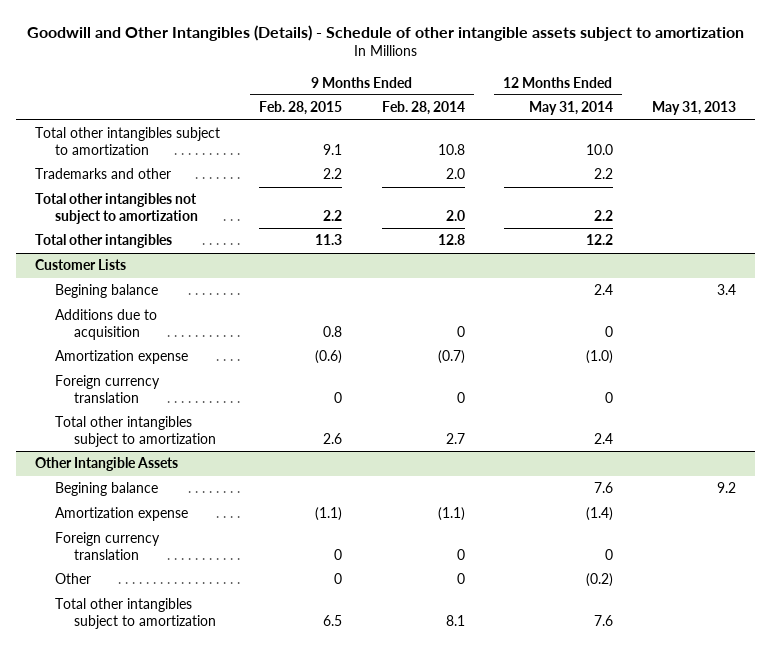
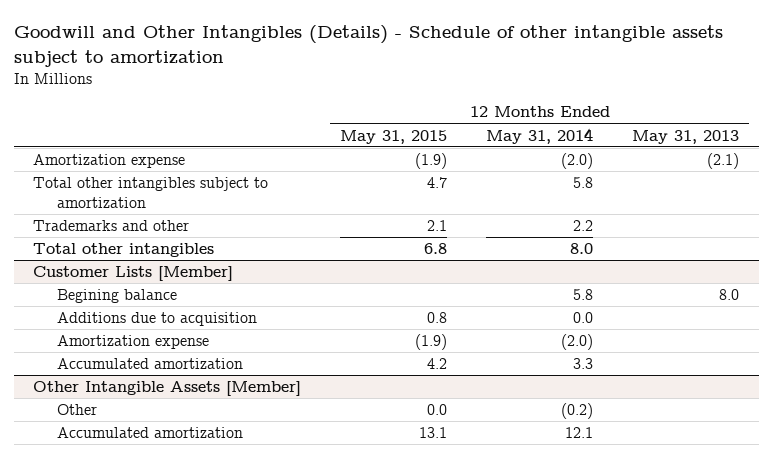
- | 9 Months Ended Feb. 28, 2015 | 9 Months Ended Feb. 28, 2014 | 12 Months Ended May 31, 2014 | May 31, 2013
+ | 12 Months Ended May 31, 2015 | 12 Months Ended May 31, 2014 | 12 Months Ended May 31, 2013
- Total other intangibles subject to amortization | 9.1 | 10.8 | 10.0 |
+ Amortization expense | (1.9) | (2.0) | (2.1)
+ Total other intangibles subject to amortization | 4.7 | 5.8 |
- Total other intangibles not subject to amortization | 2.2 | 2.0 | 2.2 |
- Total other intangibles | 11.3 | 12.8 | 12.2 |
- Customer Lists
- Begining balance | | | 2.4 | 3.4
- Additions due to acquisition | 0.8 | 0 | 0 |
- Amortization expense | (0.6) | (0.7) | (1.0) |
- Foreign currency translation | 0 | 0 | 0 |
- Total other intangibles subject to amortization | 2.6 | 2.7 | 2.4 |
- Other Intangible Assets
- Begining balance | | | 7.6 | 9.2
- Amortization expense | (1.1) | (1.1) | (1.4) |
- Foreign currency translation | 0 | 0 | 0 |
+ Total other intangibles | 6.8 | 8.0 |
+ Customer Lists [Member]
+ Begining balance | | 5.8 | 8.0
+ Additions due to acquisition | 0.8 | 0.0 |
+ Amortization expense | (1.9) | (2.0) |
+ Accumulated amortization | 4.2 | 3.3 |
+ Other Intangible Assets [Member]
- Total other intangibles subject to amortization | 6.5 | 8.1 | 7.6 |
+ Accumulated amortization | 13.1 | 12.1 |

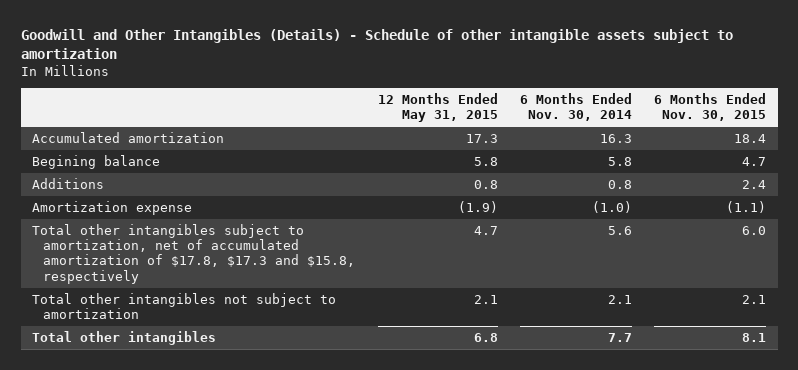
- | 12 Months Ended May 31, 2015 | 12 Months Ended May 31, 2014 | 12 Months Ended May 31, 2013
+ | 12 Months Ended May 31, 2015 | 6 Months Ended Nov. 30, 2014 | 6 Months Ended Nov. 30, 2015
+ Accumulated amortization | 17.3 | 16.3 | 18.4
+ Begining balance | 5.8 | 5.8 | 4.7
+ Additions | 0.8 | 0.8 | 2.4
- Total other intangibles subject to amortization | 4.7 | 5.8 |
- Trademarks and other | 2.1 | 2.2 |
+ Total other intangibles subject to amortization, net of accumulated amortization of $17.8, $17.3 and $15.8, respectively | 4.7 | 5.6 | 6.0
+ Total other intangibles not subject to amortization | 2.1 | 2.1 | 2.1
- Customer Lists [Member]
- Begining balance | | 5.8 | 8.0
- Additions due to acquisition | 0.8 | 0.0 |
- Amortization expense | (1.9) | (2.0) |
- Accumulated amortization | 4.2 | 3.3 |
- Other Intangible Assets [Member]
- Other | 0.0 | (0.2) |
- Accumulated amortization | 13.1 | 12.1 |

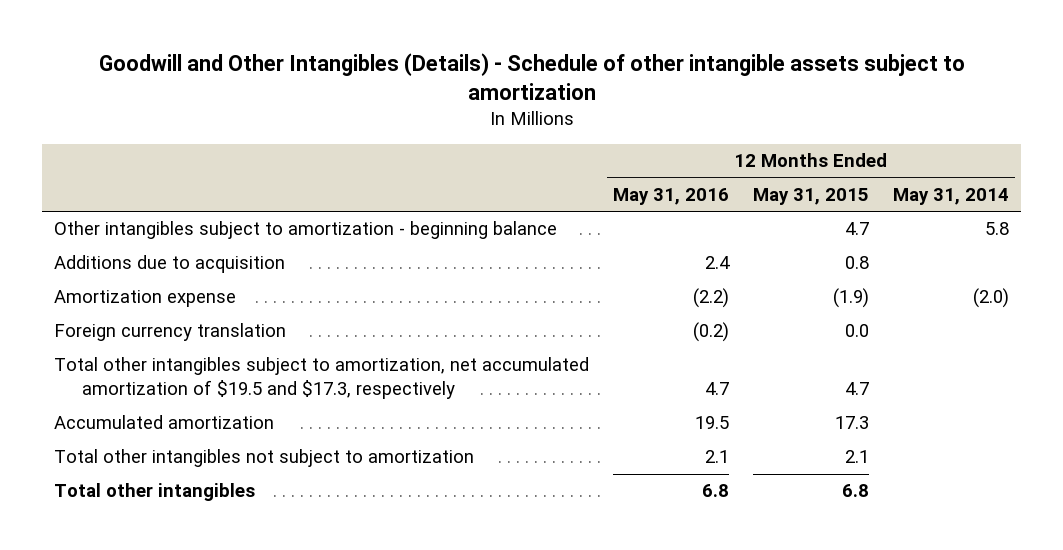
- | 12 Months Ended May 31, 2015 | 6 Months Ended Nov. 30, 2014 | 6 Months Ended Nov. 30, 2015
+ | 12 Months Ended May 31, 2016 | 12 Months Ended May 31, 2015 | 12 Months Ended May 31, 2014
- Begining balance | 5.8 | 5.8 | 4.7
- Additions | 0.8 | 0.8 | 2.4
+ Other intangibles subject to amortization - beginning balance | | 4.7 | 5.8
+ Additions due to acquisition | 2.4 | 0.8 |
- Total other intangibles subject to amortization, net of accumulated amortization of $17.8, $17.3 and $15.8, respectively | 4.7 | 5.6 | 6.0
+ Foreign currency translation | (0.2) | 0.0 |
+ Total other intangibles subject to amortization, net accumulated amortization of $19.5 and $17.3, respectively | 4.7 | 4.7 |
moved down: Accumulated amortization | 19.5 | 17.3 |

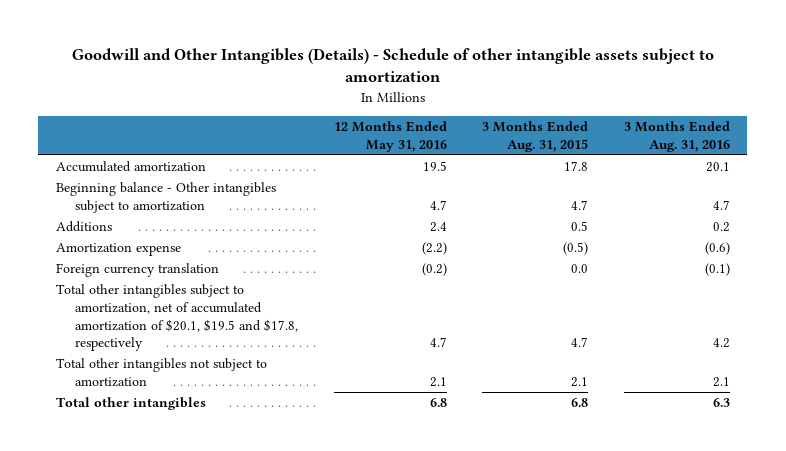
- | 12 Months Ended May 31, 2016 | 12 Months Ended May 31, 2015 | 12 Months Ended May 31, 2014
+ | 12 Months Ended May 31, 2016 | 3 Months Ended Aug. 31, 2015 | 3 Months Ended Aug. 31, 2016
- Other intangibles subject to amortization - beginning balance | | 4.7 | 5.8
- Additions due to acquisition | 2.4 | 0.8 |
moved up: Accumulated amortization | 19.5 | 17.8 | 20.1
+ Beginning balance - Other intangibles subject to amortization | 4.7 | 4.7 | 4.7
+ Additions | 2.4 | 0.5 | 0.2
- Total other intangibles subject to amortization, net accumulated amortization of $19.5 and $17.3, respectively | 4.7 | 4.7 |
+ Total other intangibles subject to amortization, net of accumulated amortization of $20.1, $19.5 and $17.8, respectively | 4.7 | 4.7 | 4.2

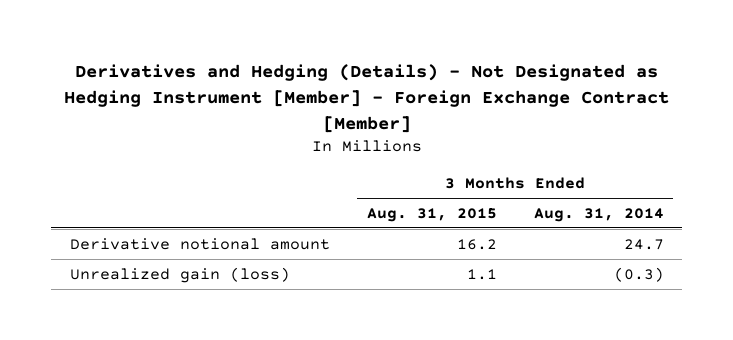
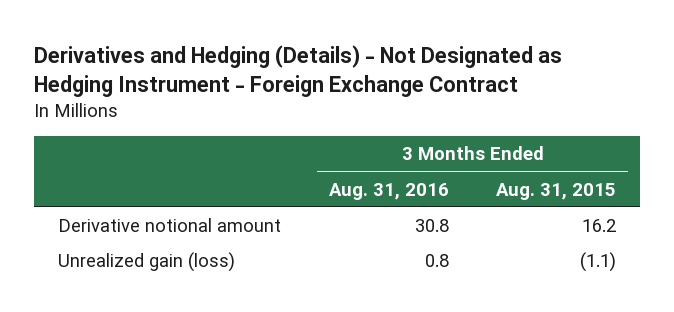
- Derivatives and Hedging (Details) - Not Designated as Hedging Instrument [Member] - Foreign Exchange Contract [Member]
+ Derivatives and Hedging (Details) - Not Designated as Hedging Instrument - Foreign Exchange Contract
- | 3 Months Ended Aug. 31, 2015 | 3 Months Ended Aug. 31, 2014
+ | 3 Months Ended Aug. 31, 2016 | 3 Months Ended Aug. 31, 2015
- Unrealized gain (loss) | 1.1 | (0.3)
+ Unrealized gain (loss) | 0.8 | (1.1)

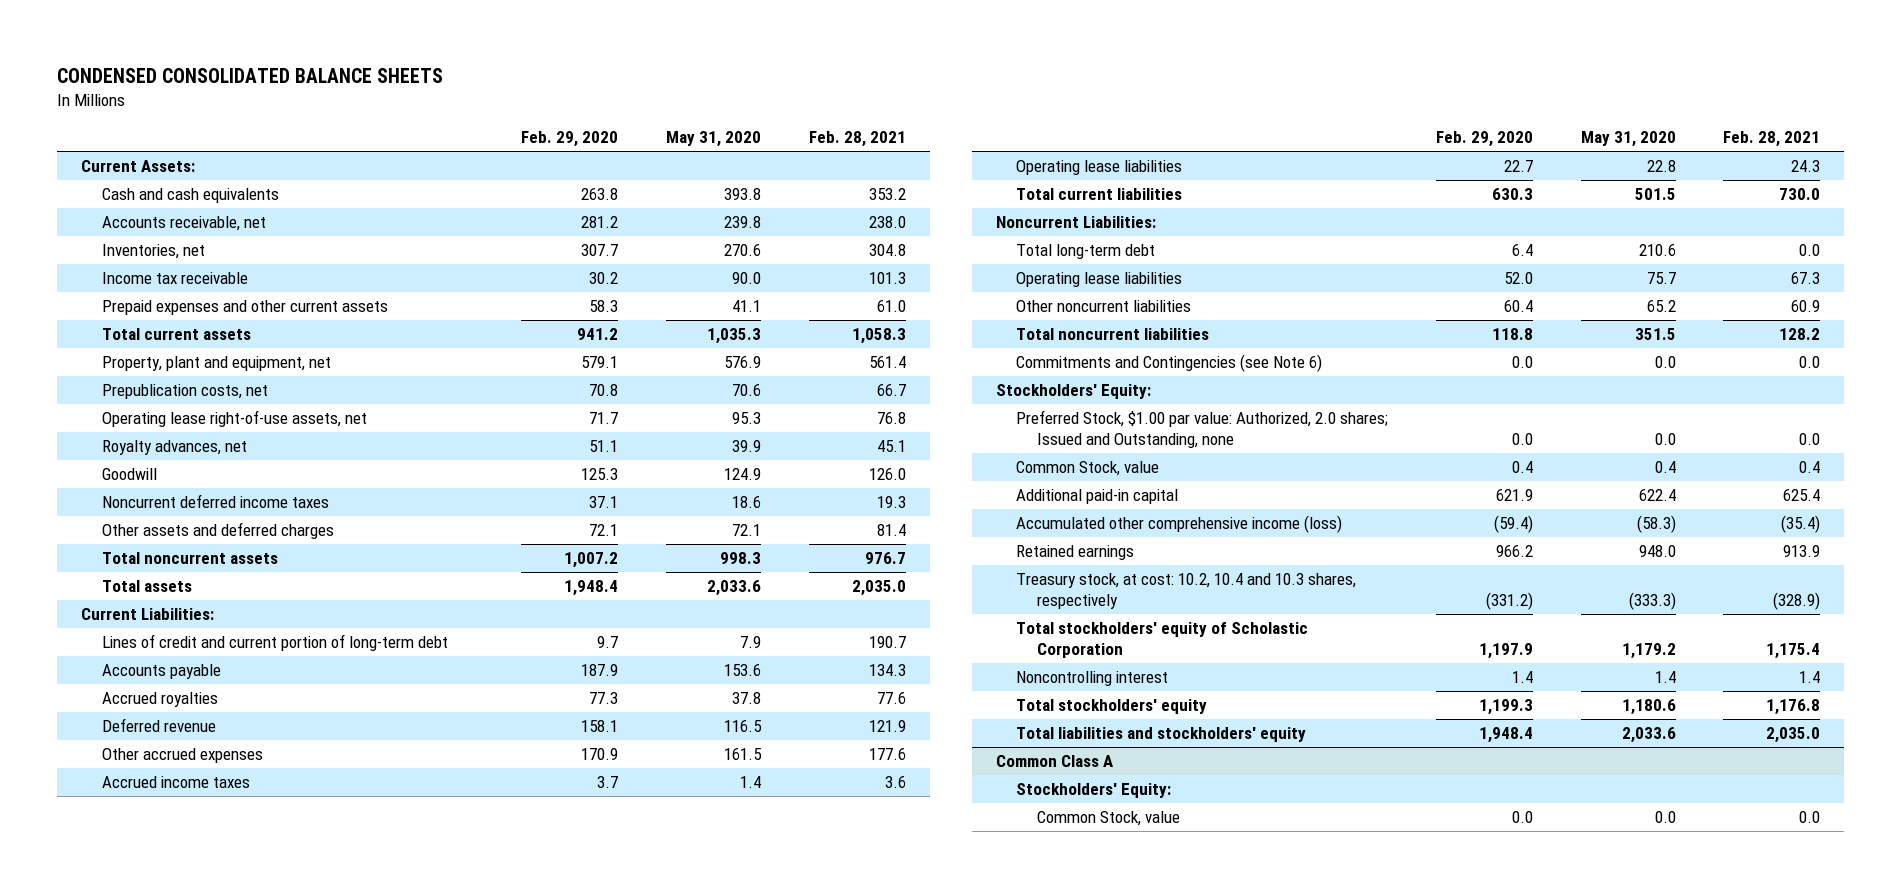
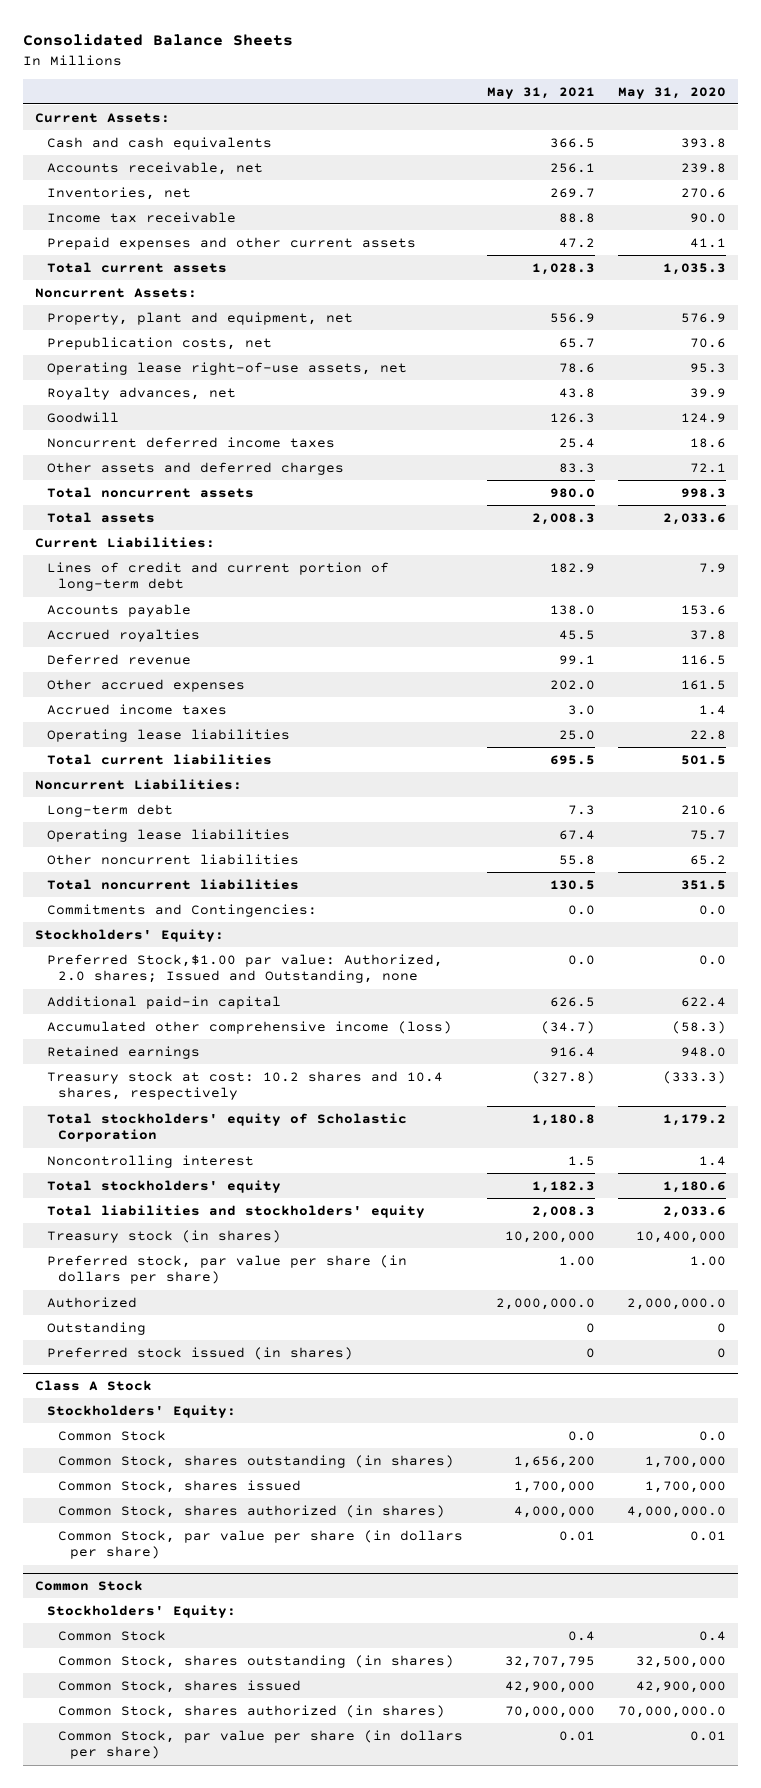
- CONDENSED CONSOLIDATED BALANCE SHEETS
+ Consolidated Balance Sheets
- | Feb. 29, 2020 | May 31, 2020 | Feb. 28, 2021
+ | May 31, 2021 | May 31, 2020
+ Noncurrent Assets:
- Total long-term debt | 6.4 | 210.6 | 0.0
+ Long-term debt | 7.3 | 210.6
- Commitments and Contingencies (see Note 6) | 0.0 | 0.0 | 0.0
+ Commitments and Contingencies: | 0.0 | 0.0
- Preferred Stock, $1.00 par value: Authorized, 2.0 shares; Issued and Outstanding, none | 0.0 | 0.0 | 0.0
- Common Stock, value | 0.4 | 0.4 | 0.4
+ Preferred Stock,$1.00 par value: Authorized, 2.0 shares; Issued and Outstanding, none | 0.0 | 0.0
- Treasury stock, at cost: 10.2, 10.4 and 10.3 shares, respectively | (331.2) | (333.3) | (328.9)
+ Treasury stock at cost: 10.2 shares and 10.4 shares, respectively | (327.8) | (333.3)
- Common Class A
+ Treasury stock (in shares) | 10,200,000 | 10,400,000
+ Preferred stock, par value per share (in dollars per share) | 1.00 | 1.00
+ Authorized | 2,000,000.0 | 2,000,000.0
+ Outstanding | 0 | 0
+ Preferred stock issued (in shares) | 0 | 0
+ Class A Stock
- Common Stock, value | 0.0 | 0.0 | 0.0
+ Common Stock | 0.0 | 0.0
+ Common Stock, shares outstanding (in shares) | 1,656,200 | 1,700,000
+ Common Stock, shares issued | 1,700,000 | 1,700,000
+ Common Stock, shares authorized (in shares) | 4,000,000 | 4,000,000.0
+ Common Stock, par value per share (in dollars per share) | 0.01 | 0.01
+ Common Stock
+ Stockholders' Equity:
+ Common Stock | 0.4 | 0.4
+ Common Stock, shares outstanding (in shares) | 32,707,795 | 32,500,000
+ Common Stock, shares issued | 42,900,000 | 42,900,000
+ Common Stock, shares authorized (in shares) | 70,000,000 | 70,000,000.0
+ Common Stock, par value per share (in dollars per share) | 0.01 | 0.01

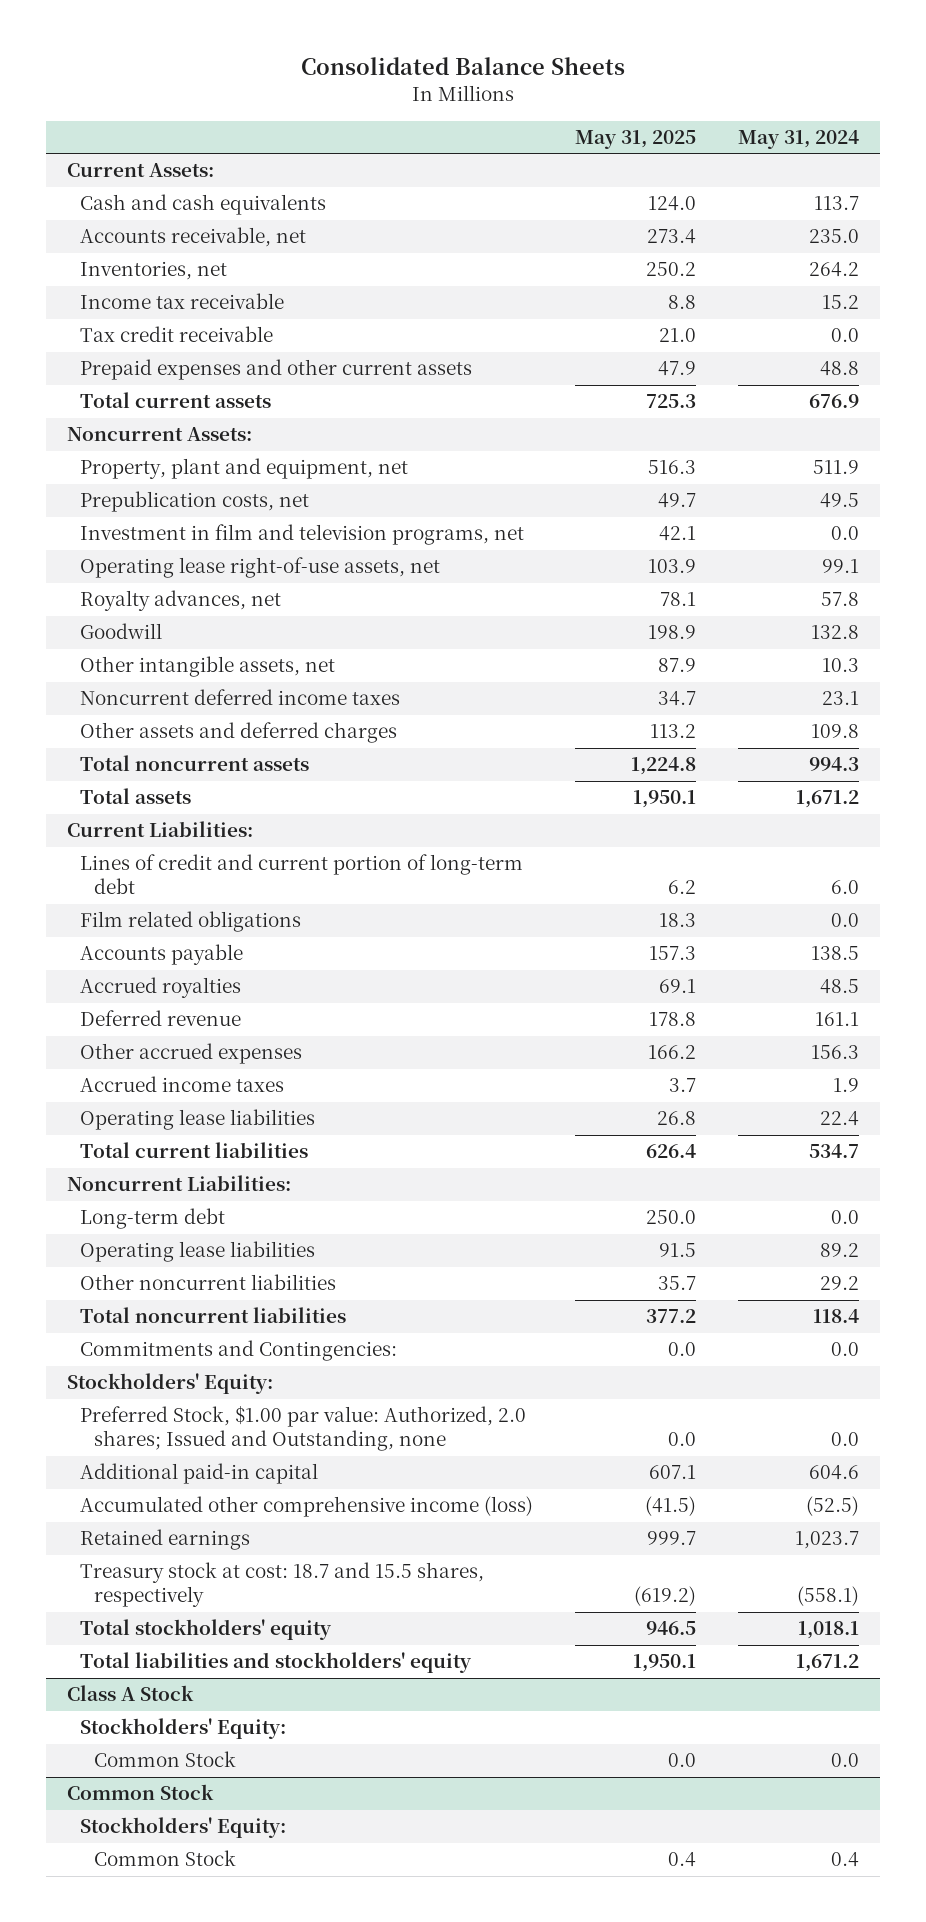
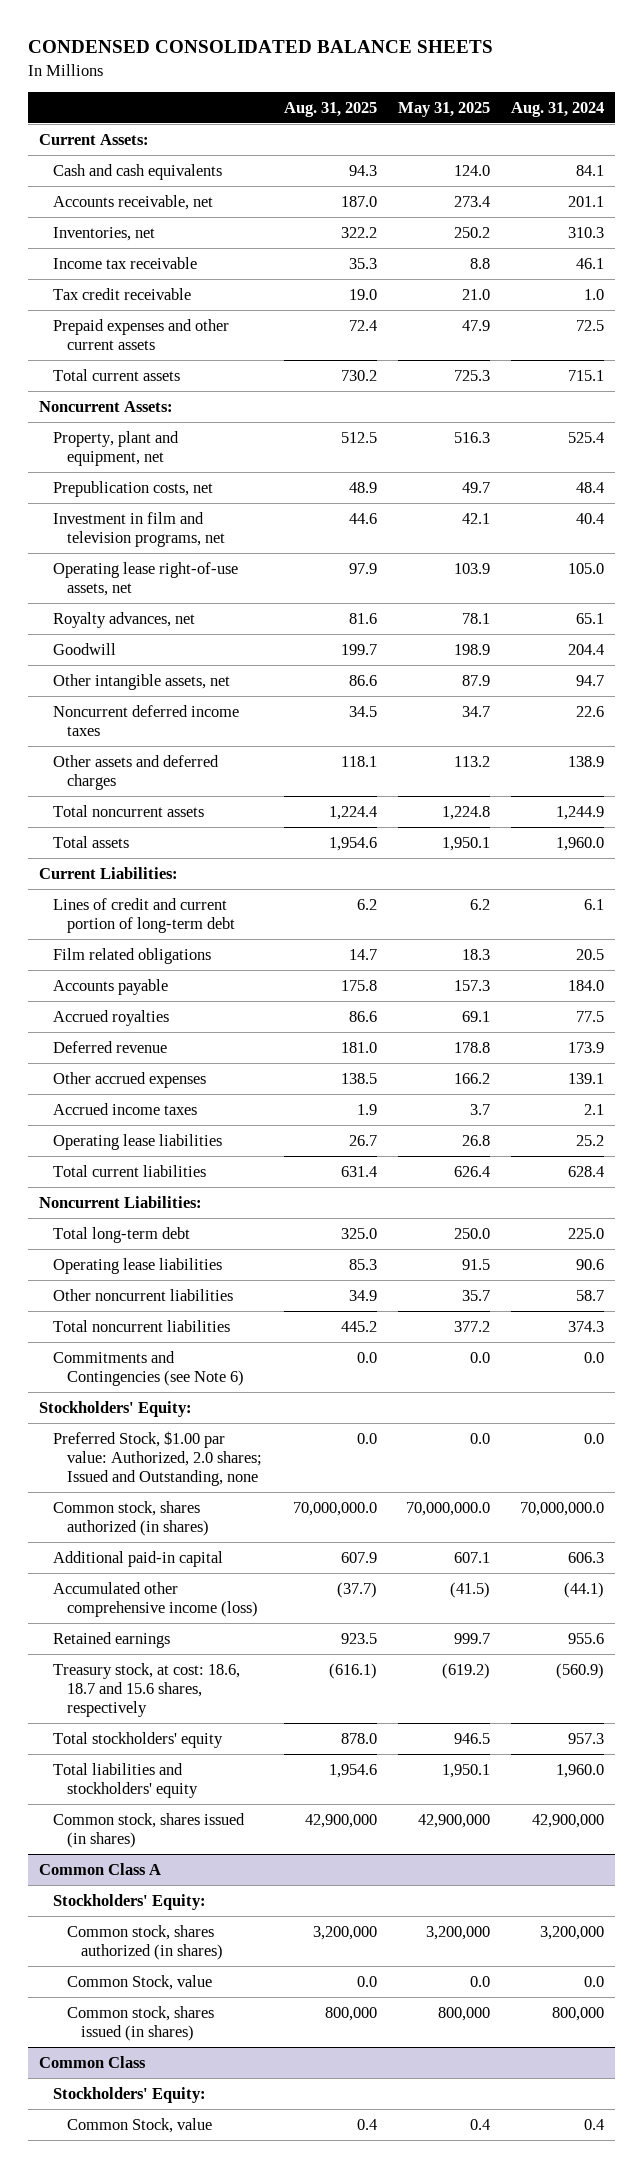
- Consolidated Balance Sheets
+ CONDENSED CONSOLIDATED BALANCE SHEETS
- | May 31, 2025 | May 31, 2024
+ | Aug. 31, 2025 | May 31, 2025 | Aug. 31, 2024
- Long-term debt | 250.0 | 0.0
+ Total long-term debt | 325.0 | 250.0 | 225.0
- Commitments and Contingencies: | 0.0 | 0.0
+ Commitments and Contingencies (see Note 6) | 0.0 | 0.0 | 0.0
+ Common stock, shares authorized (in shares) | 70,000,000.0 | 70,000,000.0 | 70,000,000.0
- Treasury stock at cost: 18.7 and 15.5 shares, respectively | (619.2) | (558.1)
+ Treasury stock, at cost: 18.6, 18.7 and 15.6 shares, respectively | (616.1) | (619.2) | (560.9)
- Class A Stock
+ Common stock, shares issued (in shares) | 42,900,000 | 42,900,000 | 42,900,000
+ Common Class A
- Common Stock | 0.0 | 0.0
- Common Stock
+ Common stock, shares authorized (in shares) | 3,200,000 | 3,200,000 | 3,200,000
+ Common Stock, value | 0.0 | 0.0 | 0.0
+ Common stock, shares issued (in shares) | 800,000 | 800,000 | 800,000
+ Common Class
- Common Stock | 0.4 | 0.4
+ Common Stock, value | 0.4 | 0.4 | 0.4

